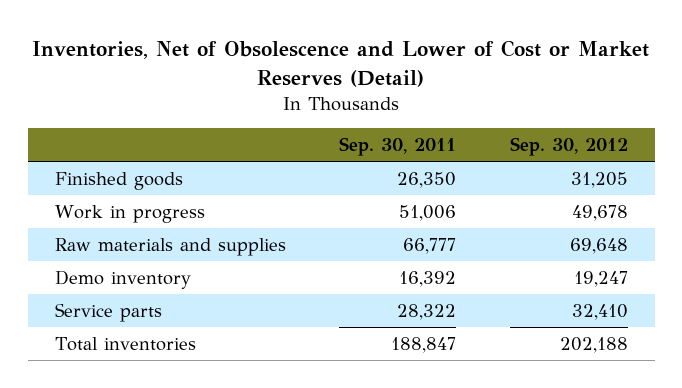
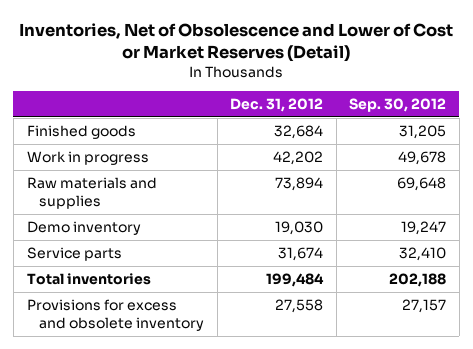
- | Sep. 30, 2011 | Sep. 30, 2012
+ | Dec. 31, 2012 | Sep. 30, 2012
+ Provisions for excess and obsolete inventory | 27,558 | 27,157

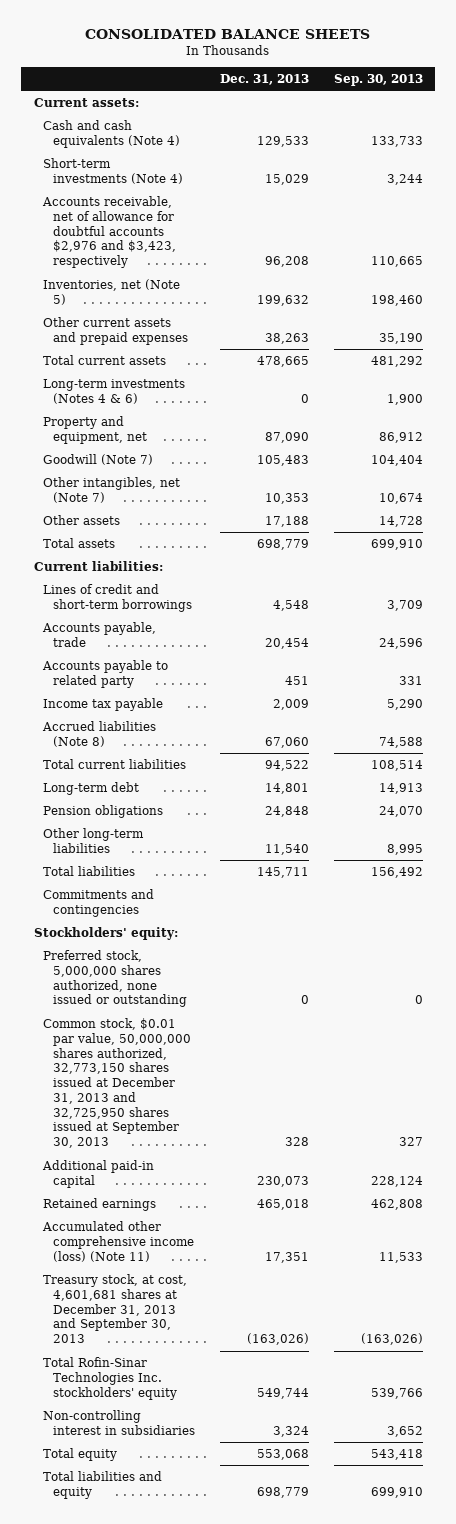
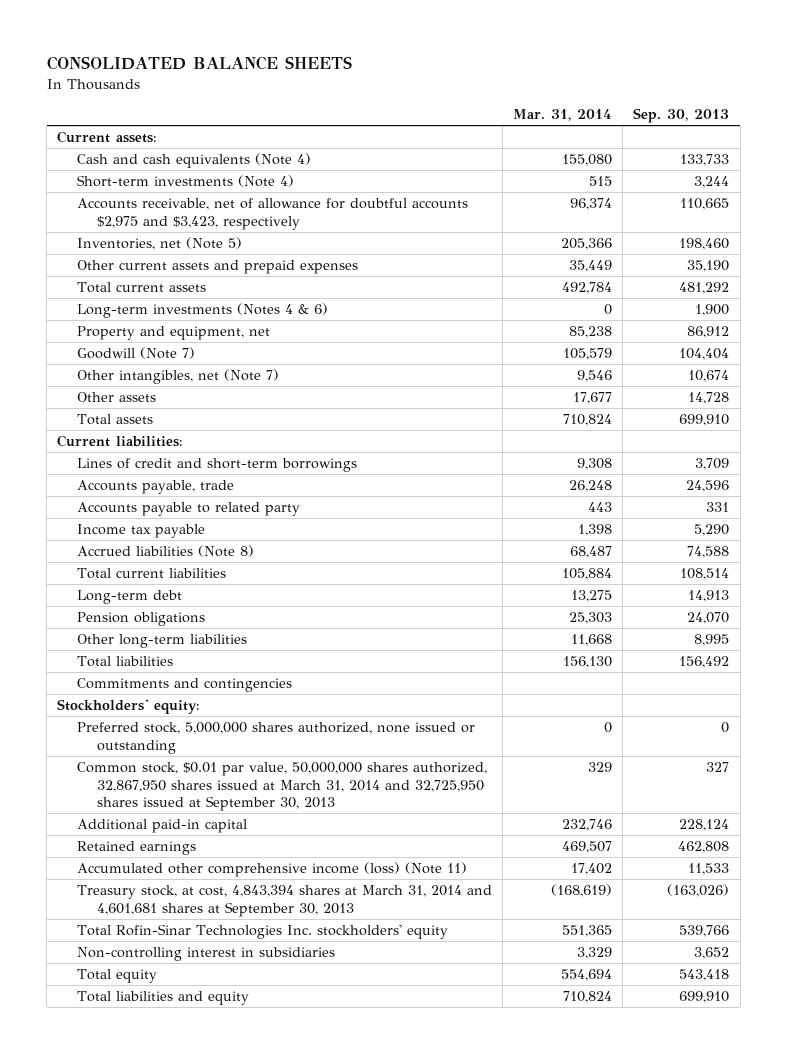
- | Dec. 31, 2013 | Sep. 30, 2013
+ | Mar. 31, 2014 | Sep. 30, 2013
- Accounts receivable, net of allowance for doubtful accounts $2,976 and $3,423, respectively | 96,208 | 110,665
+ Accounts receivable, net of allowance for doubtful accounts $2,975 and $3,423, respectively | 96,374 | 110,665
- Common stock, $0.01 par value, 50,000,000 shares authorized, 32,773,150 shares issued at December 31, 2013 and 32,725,950 shares issued at September 30, 2013 | 328 | 327
+ Common stock, $0.01 par value, 50,000,000 shares authorized, 32,867,950 shares issued at March 31, 2014 and 32,725,950 shares issued at September 30, 2013 | 329 | 327
- Treasury stock, at cost, 4,601,681 shares at December 31, 2013 and September 30, 2013 | (163,026) | (163,026)
+ Treasury stock, at cost, 4,843,394 shares at March 31, 2014 and 4,601,681 shares at September 30, 2013 | (168,619) | (163,026)

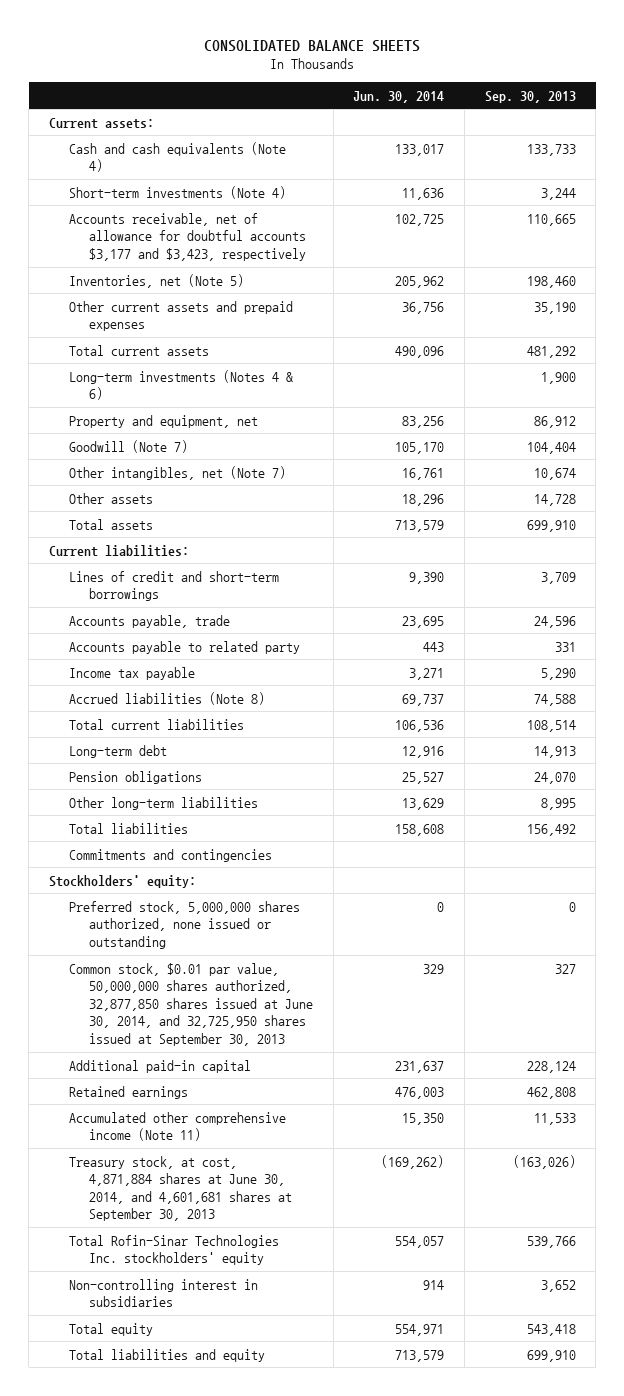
- | Mar. 31, 2014 | Sep. 30, 2013
+ | Jun. 30, 2014 | Sep. 30, 2013
- Accounts receivable, net of allowance for doubtful accounts $2,975 and $3,423, respectively | 96,374 | 110,665
+ Accounts receivable, net of allowance for doubtful accounts $3,177 and $3,423, respectively | 102,725 | 110,665
- Common stock, $0.01 par value, 50,000,000 shares authorized, 32,867,950 shares issued at March 31, 2014 and 32,725,950 shares issued at September 30, 2013 | 329 | 327
+ Common stock, $0.01 par value, 50,000,000 shares authorized, 32,877,850 shares issued at June 30, 2014, and 32,725,950 shares issued at September 30, 2013 | 329 | 327
- Accumulated other comprehensive income (loss) (Note 11) | 17,402 | 11,533
- Treasury stock, at cost, 4,843,394 shares at March 31, 2014 and 4,601,681 shares at September 30, 2013 | (168,619) | (163,026)
+ Accumulated other comprehensive income (Note 11) | 15,350 | 11,533
+ Treasury stock, at cost, 4,871,884 shares at June 30, 2014, and 4,601,681 shares at September 30, 2013 | (169,262) | (163,026)

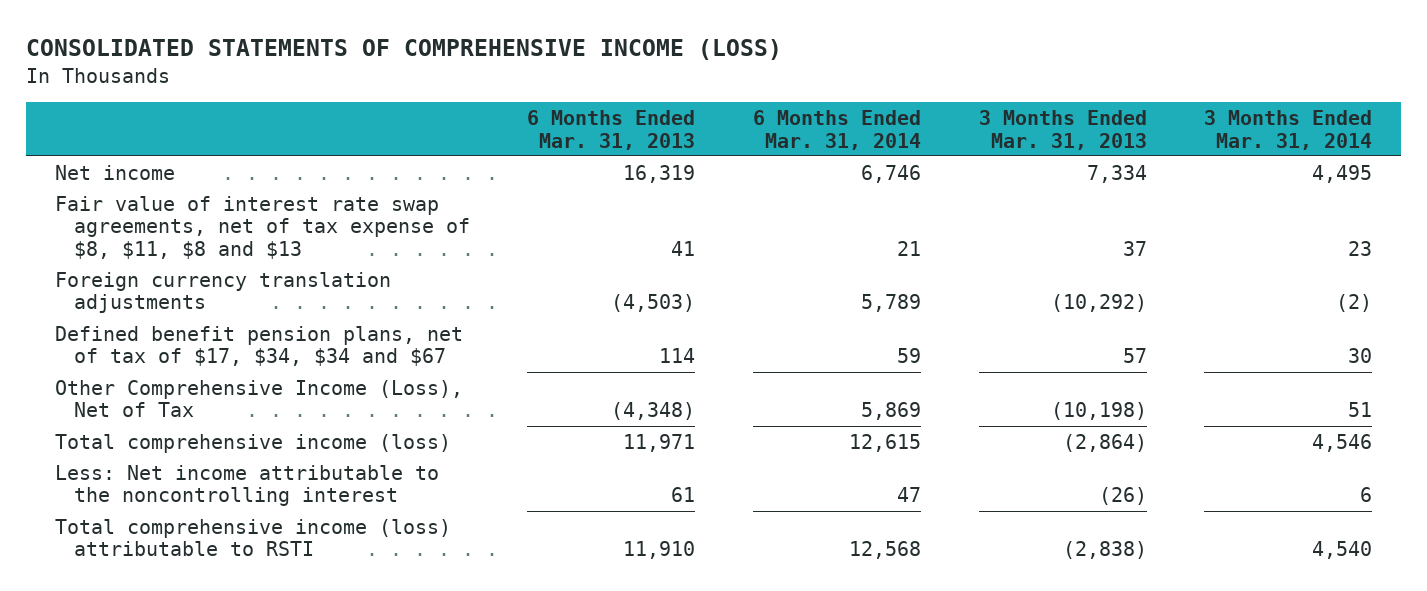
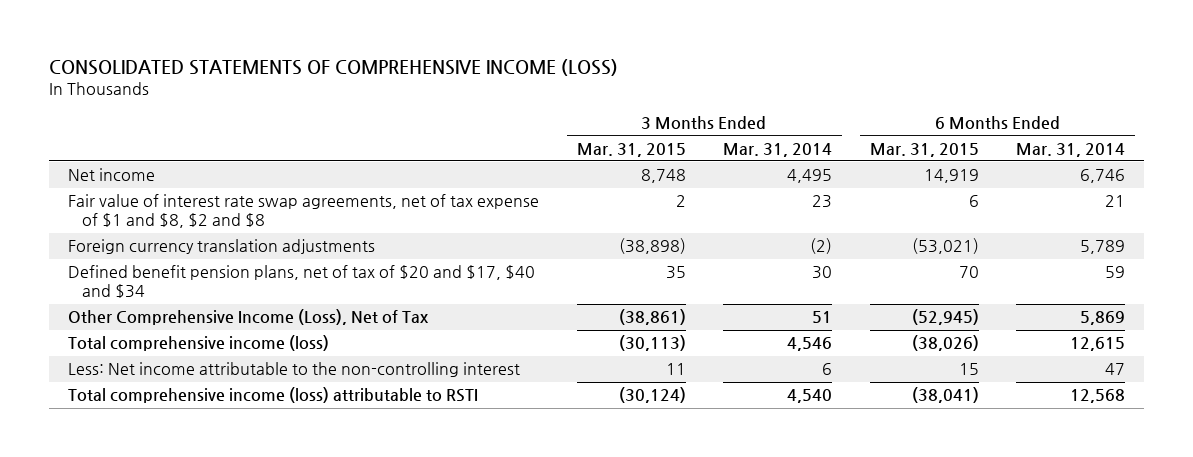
- | 6 Months Ended Mar. 31, 2013 | 6 Months Ended Mar. 31, 2014 | 3 Months Ended Mar. 31, 2013 | 3 Months Ended Mar. 31, 2014
+ | 3 Months Ended Mar. 31, 2015 | 3 Months Ended Mar. 31, 2014 | 6 Months Ended Mar. 31, 2015 | 6 Months Ended Mar. 31, 2014
- Fair value of interest rate swap agreements, net of tax expense of $8, $11, $8 and $13 | 41 | 21 | 37 | 23
+ Fair value of interest rate swap agreements, net of tax expense of $1 and $8, $2 and $8 | 2 | 23 | 6 | 21
- Defined benefit pension plans, net of tax of $17, $34, $34 and $67 | 114 | 59 | 57 | 30
+ Defined benefit pension plans, net of tax of $20 and $17, $40 and $34 | 35 | 30 | 70 | 59
- Less: Net income attributable to the noncontrolling interest | 61 | 47 | (26) | 6
+ Less: Net income attributable to the non-controlling interest | 11 | 6 | 15 | 47

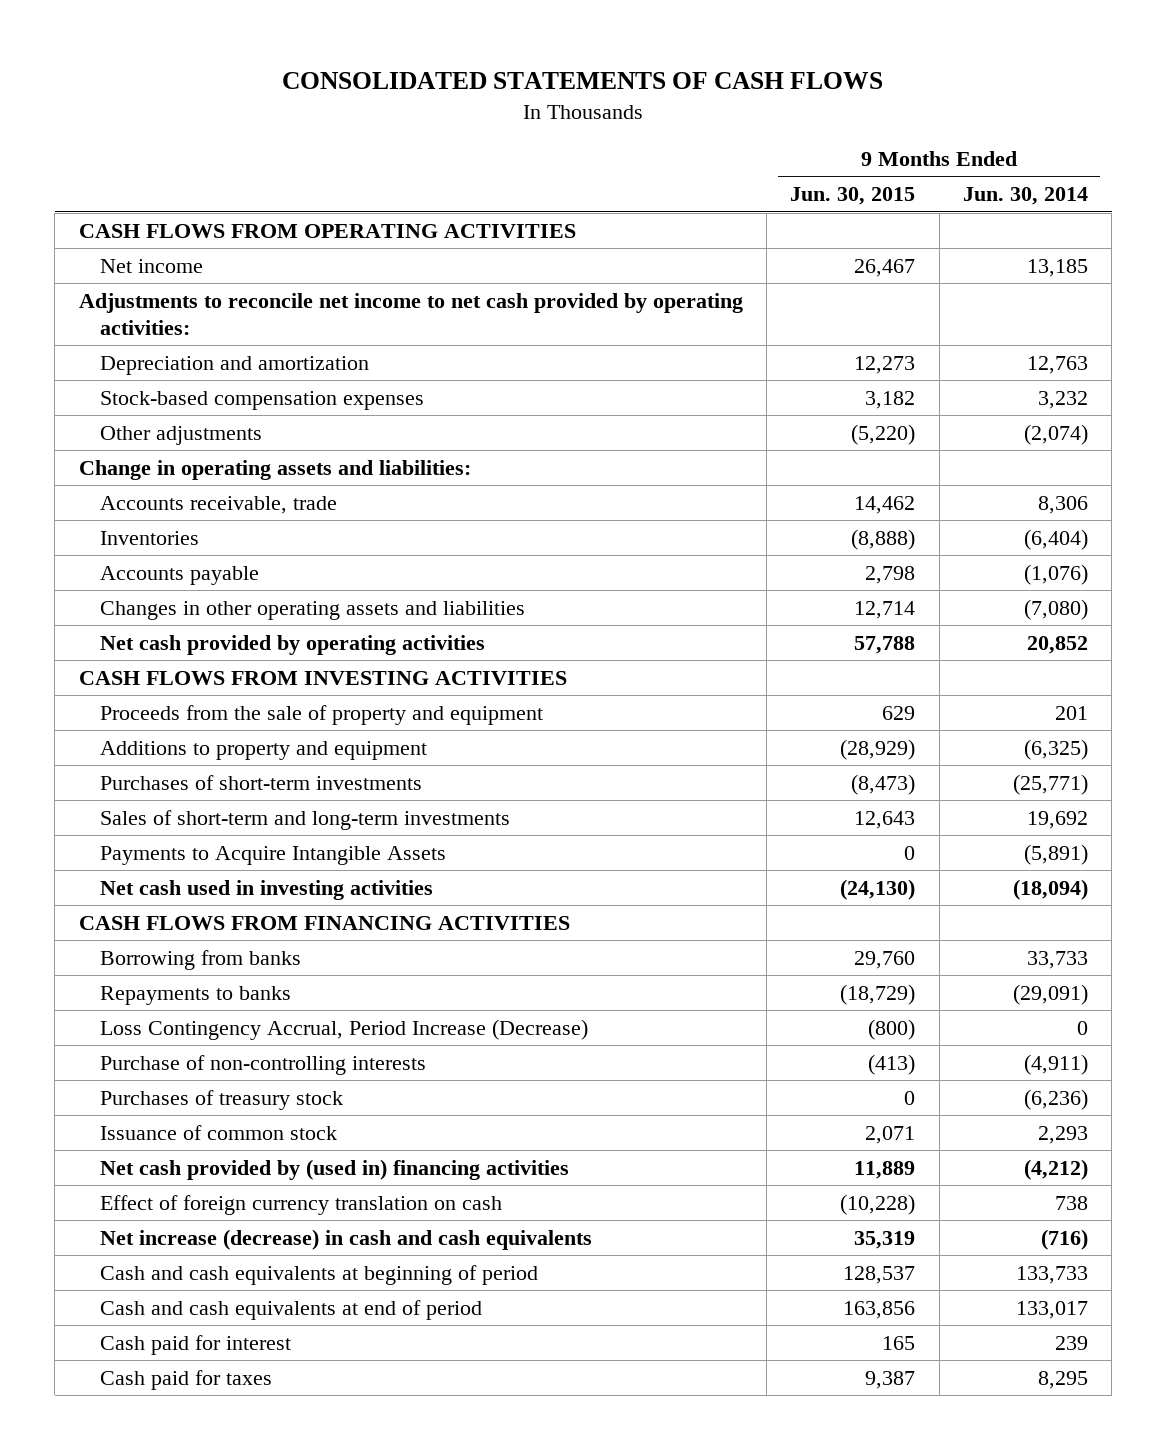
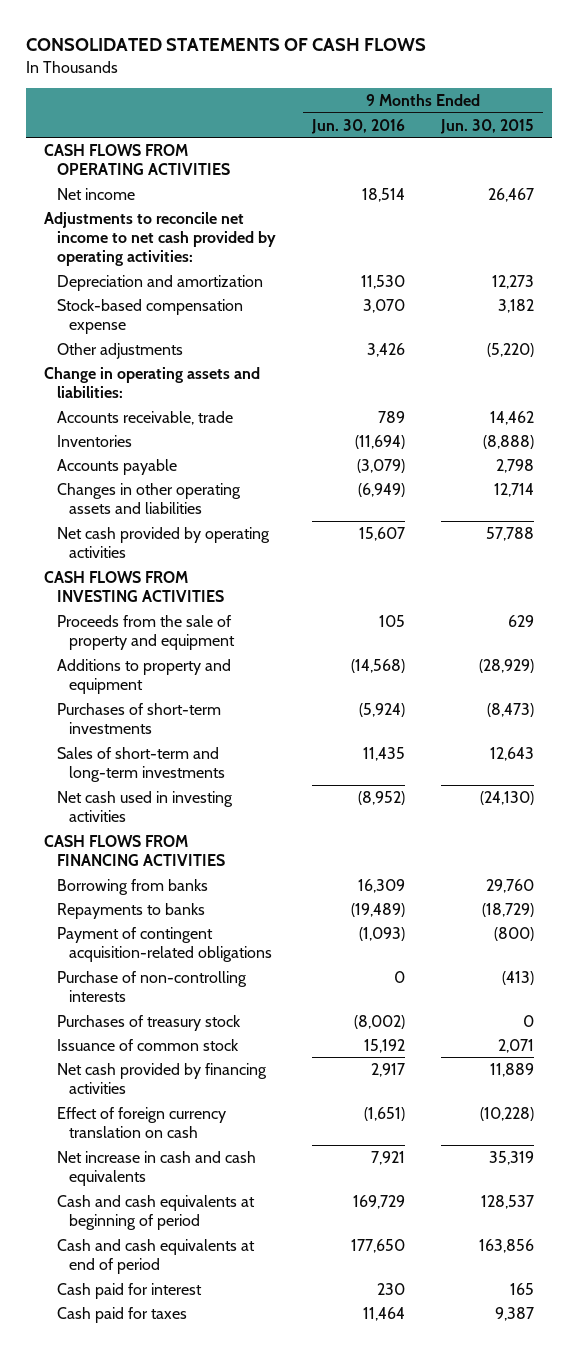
- | 9 Months Ended Jun. 30, 2015 | 9 Months Ended Jun. 30, 2014
+ | 9 Months Ended Jun. 30, 2016 | 9 Months Ended Jun. 30, 2015
- Stock-based compensation expenses | 3,182 | 3,232
+ Stock-based compensation expense | 3,070 | 3,182
- Payments to Acquire Intangible Assets | 0 | (5,891)
- Loss Contingency Accrual, Period Increase (Decrease) | (800) | 0
+ Payment of contingent acquisition-related obligations | (1,093) | (800)
- Net cash provided by (used in) financing activities | 11,889 | (4,212)
+ Net cash provided by financing activities | 2,917 | 11,889
- Net increase (decrease) in cash and cash equivalents | 35,319 | (716)
+ Net increase in cash and cash equivalents | 7,921 | 35,319

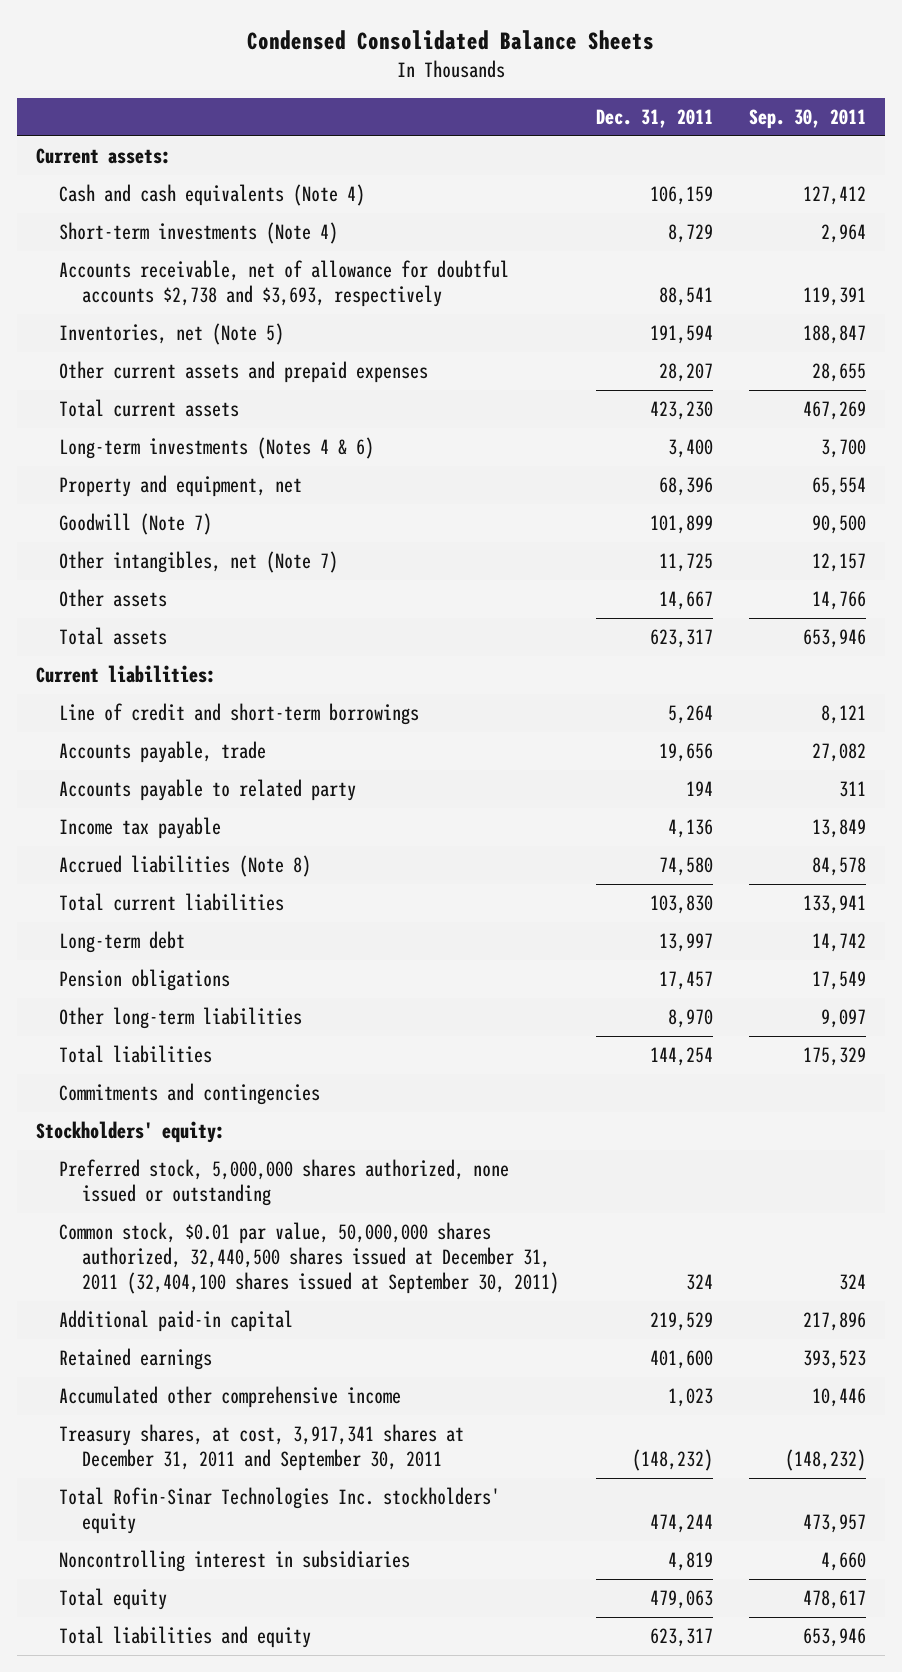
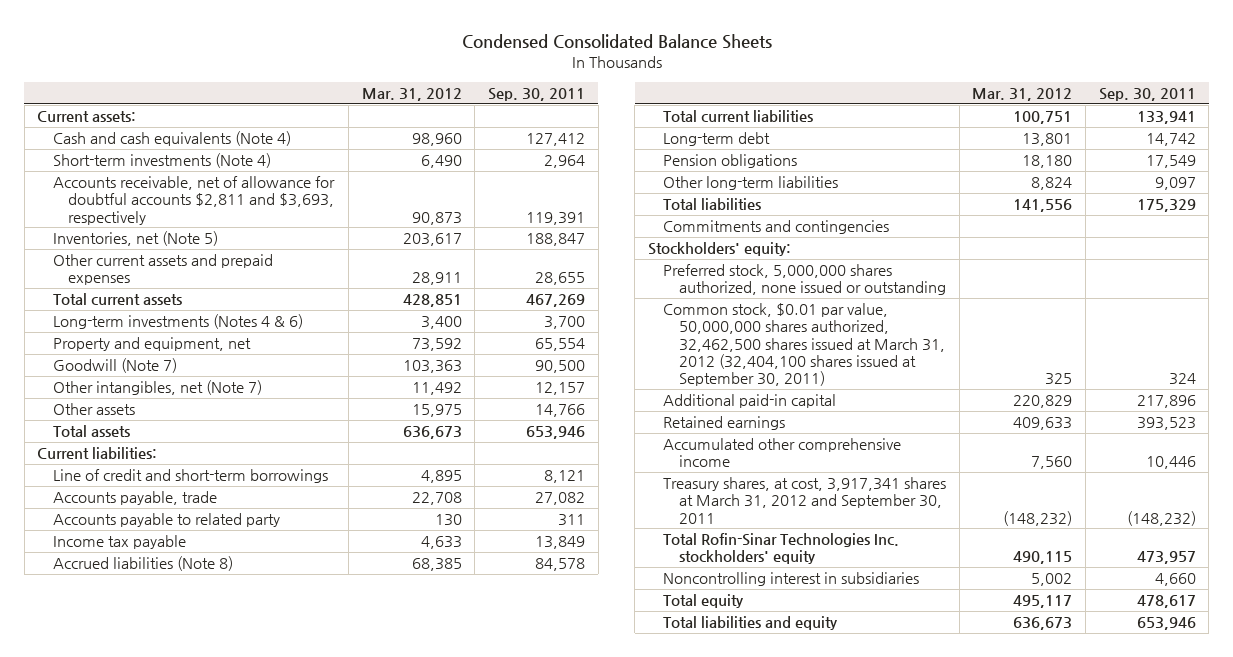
- | Dec. 31, 2011 | Sep. 30, 2011
+ | Mar. 31, 2012 | Sep. 30, 2011
- Accounts receivable, net of allowance for doubtful accounts $2,738 and $3,693, respectively | 88,541 | 119,391
+ Accounts receivable, net of allowance for doubtful accounts $2,811 and $3,693, respectively | 90,873 | 119,391
- Common stock, $0.01 par value, 50,000,000 shares authorized, 32,440,500 shares issued at December 31, 2011 (32,404,100 shares issued at September 30, 2011) | 324 | 324
+ Common stock, $0.01 par value, 50,000,000 shares authorized, 32,462,500 shares issued at March 31, 2012 (32,404,100 shares issued at September 30, 2011) | 325 | 324
- Treasury shares, at cost, 3,917,341 shares at December 31, 2011 and September 30, 2011 | (148,232) | (148,232)
+ Treasury shares, at cost, 3,917,341 shares at March 31, 2012 and September 30, 2011 | (148,232) | (148,232)

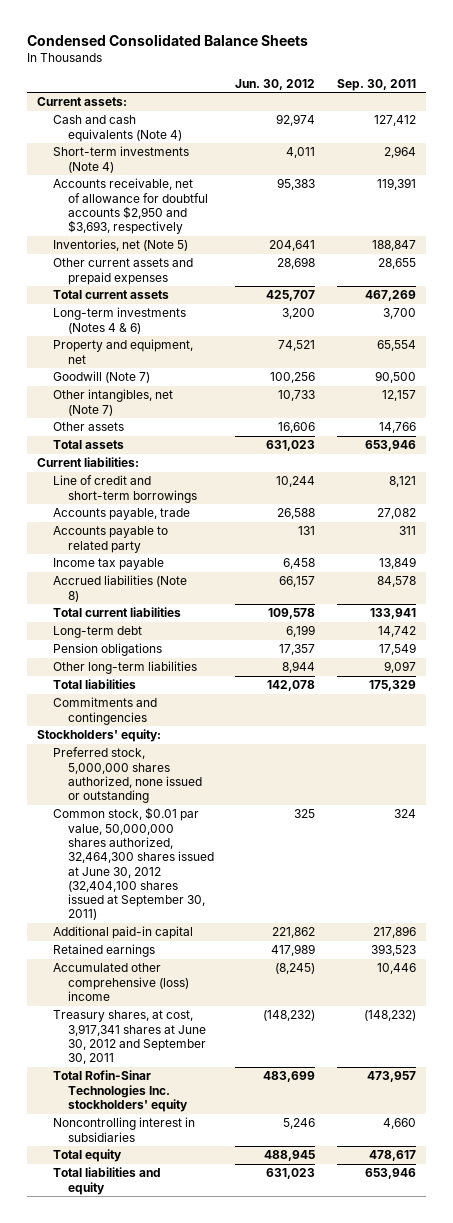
- | Mar. 31, 2012 | Sep. 30, 2011
+ | Jun. 30, 2012 | Sep. 30, 2011
- Accounts receivable, net of allowance for doubtful accounts $2,811 and $3,693, respectively | 90,873 | 119,391
+ Accounts receivable, net of allowance for doubtful accounts $2,950 and $3,693, respectively | 95,383 | 119,391
- Common stock, $0.01 par value, 50,000,000 shares authorized, 32,462,500 shares issued at March 31, 2012 (32,404,100 shares issued at September 30, 2011) | 325 | 324
+ Common stock, $0.01 par value, 50,000,000 shares authorized, 32,464,300 shares issued at June 30, 2012 (32,404,100 shares issued at September 30, 2011) | 325 | 324
- Accumulated other comprehensive income | 7,560 | 10,446
- Treasury shares, at cost, 3,917,341 shares at March 31, 2012 and September 30, 2011 | (148,232) | (148,232)
+ Accumulated other comprehensive (loss) income | (8,245) | 10,446
+ Treasury shares, at cost, 3,917,341 shares at June 30, 2012 and September 30, 2011 | (148,232) | (148,232)

